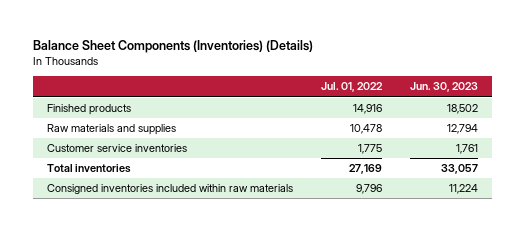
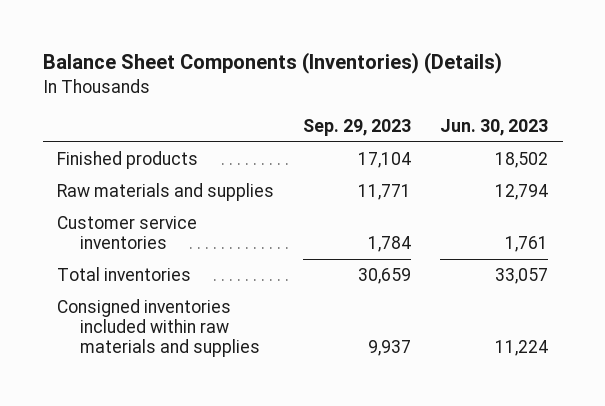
- | Jul. 01, 2022 | Jun. 30, 2023
+ | Sep. 29, 2023 | Jun. 30, 2023
- Consigned inventories included within raw materials | 9,796 | 11,224
+ Consigned inventories included within raw materials and supplies | 9,937 | 11,224

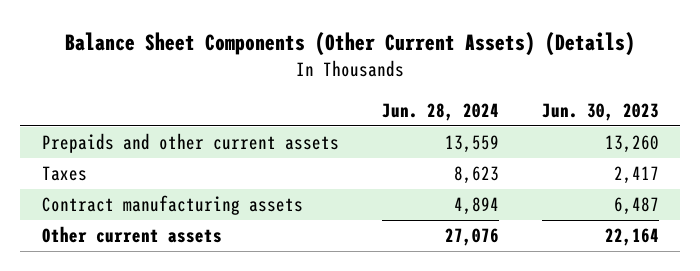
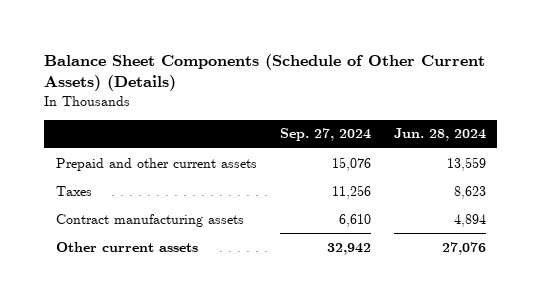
- Balance Sheet Components (Other Current Assets) (Details)
+ Balance Sheet Components (Schedule of Other Current Assets) (Details)
- | Jun. 28, 2024 | Jun. 30, 2023
+ | Sep. 27, 2024 | Jun. 28, 2024
- Prepaids and other current assets | 13,559 | 13,260
+ Prepaid and other current assets | 15,076 | 13,559

